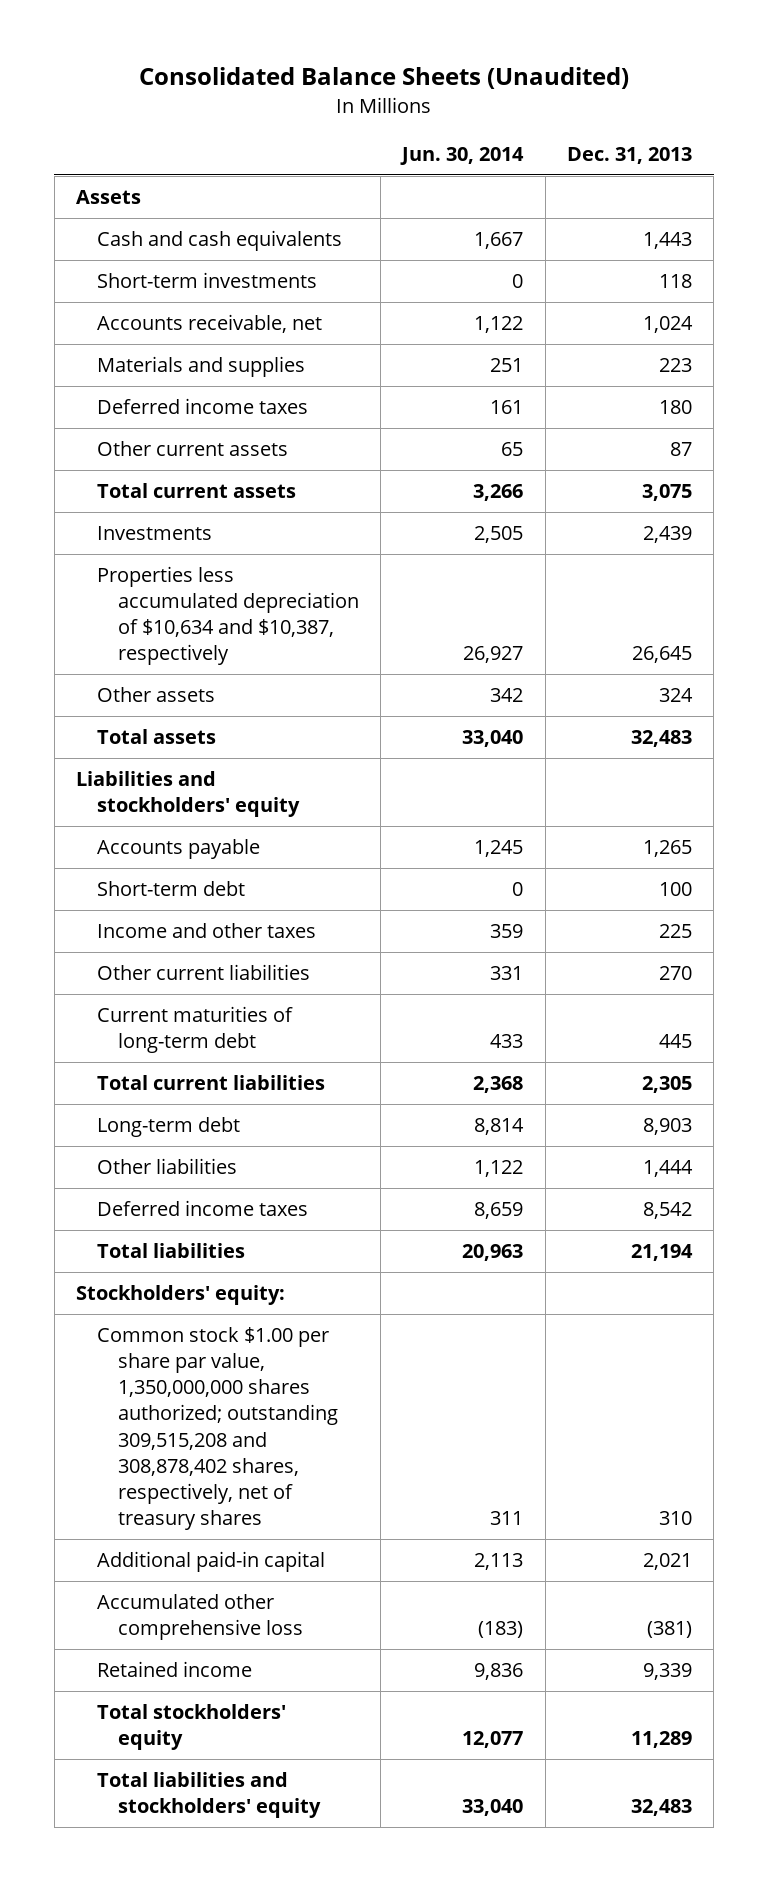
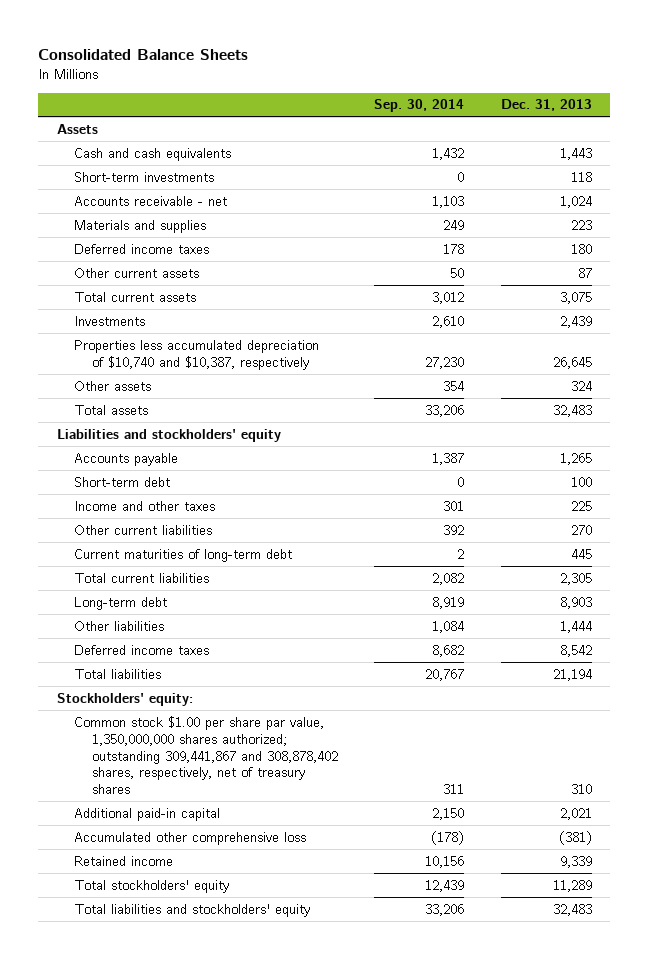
- Consolidated Balance Sheets (Unaudited)
+ Consolidated Balance Sheets
- | Jun. 30, 2014 | Dec. 31, 2013
+ | Sep. 30, 2014 | Dec. 31, 2013
- Accounts receivable, net | 1,122 | 1,024
+ Accounts receivable - net | 1,103 | 1,024
- Properties less accumulated depreciation of $10,634 and $10,387, respectively | 26,927 | 26,645
+ Properties less accumulated depreciation of $10,740 and $10,387, respectively | 27,230 | 26,645
- Common stock $1.00 per share par value, 1,350,000,000 shares authorized; outstanding 309,515,208 and 308,878,402 shares, respectively, net of treasury shares | 311 | 310
+ Common stock $1.00 per share par value, 1,350,000,000 shares authorized; outstanding 309,441,867 and 308,878,402 shares, respectively, net of treasury shares | 311 | 310

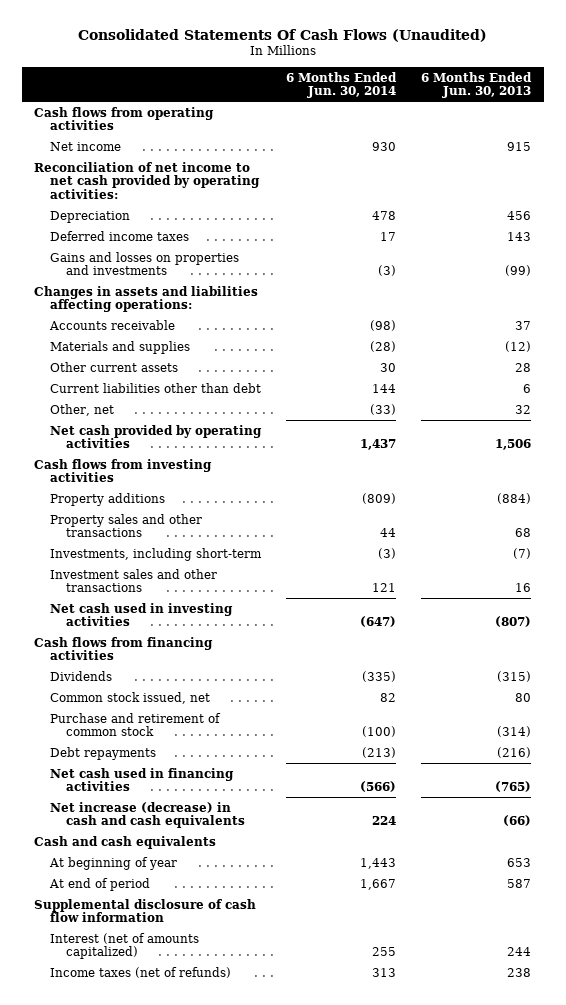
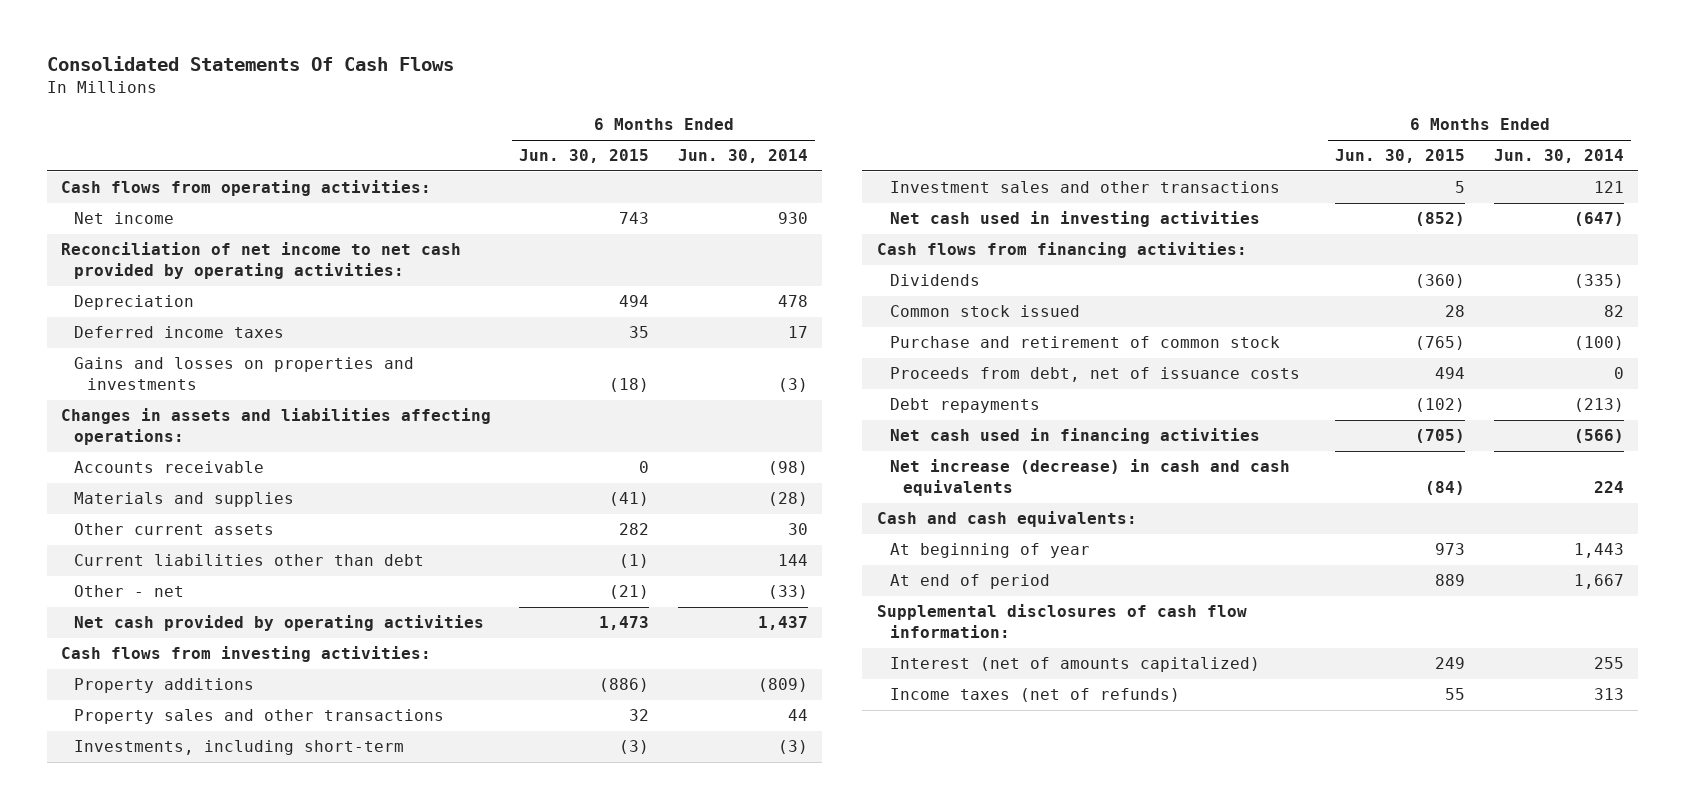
- Consolidated Statements Of Cash Flows (Unaudited)
+ Consolidated Statements Of Cash Flows
- | 6 Months Ended Jun. 30, 2014 | 6 Months Ended Jun. 30, 2013
+ | 6 Months Ended Jun. 30, 2015 | 6 Months Ended Jun. 30, 2014
- Cash flows from operating activities
+ Cash flows from operating activities:
- Other, net | (33) | 32
+ Other - net | (21) | (33)
- Cash flows from investing activities
+ Cash flows from investing activities:
- Cash flows from financing activities
+ Cash flows from financing activities:
- Common stock issued, net | 82 | 80
+ Common stock issued | 28 | 82
+ Proceeds from debt, net of issuance costs | 494 | 0
- Cash and cash equivalents
+ Cash and cash equivalents:
- Supplemental disclosure of cash flow information
+ Supplemental disclosures of cash flow information:

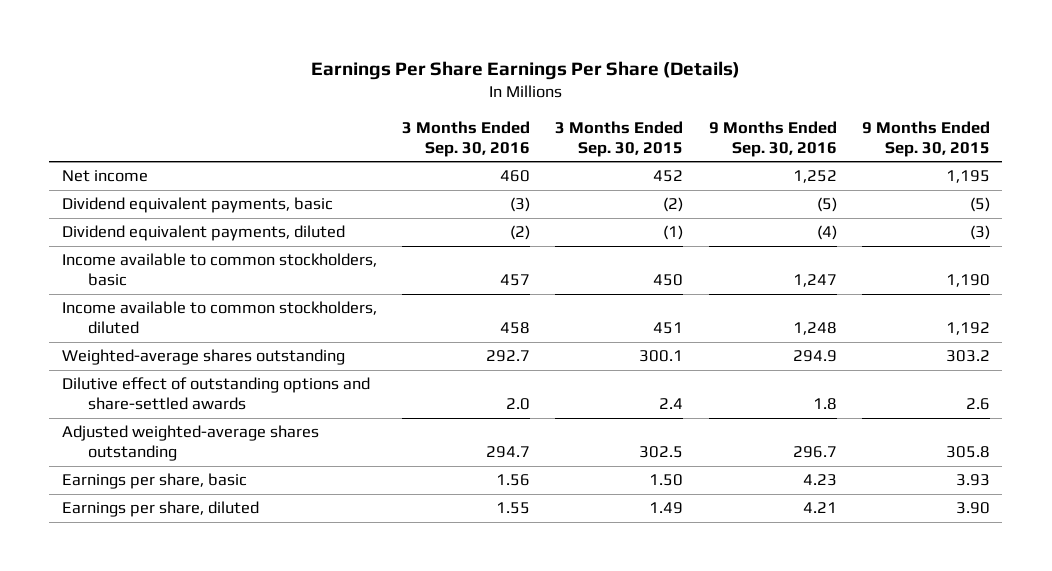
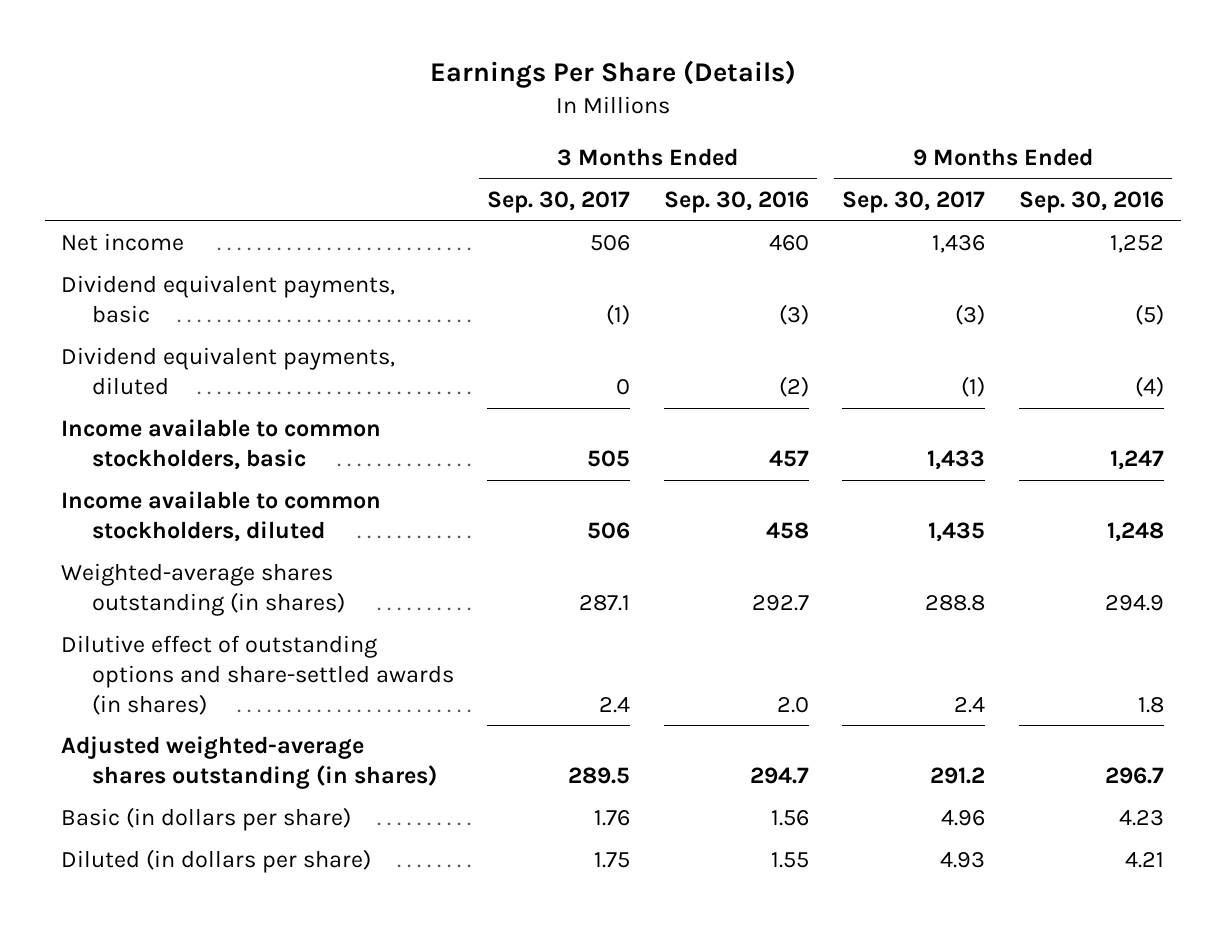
- Earnings Per Share Earnings Per Share (Details)
+ Earnings Per Share (Details)
- | 3 Months Ended Sep. 30, 2016 | 3 Months Ended Sep. 30, 2015 | 9 Months Ended Sep. 30, 2016 | 9 Months Ended Sep. 30, 2015
+ | 3 Months Ended Sep. 30, 2017 | 3 Months Ended Sep. 30, 2016 | 9 Months Ended Sep. 30, 2017 | 9 Months Ended Sep. 30, 2016
- Weighted-average shares outstanding | 292.7 | 300.1 | 294.9 | 303.2
- Dilutive effect of outstanding options and share-settled awards | 2.0 | 2.4 | 1.8 | 2.6
- Adjusted weighted-average shares outstanding | 294.7 | 302.5 | 296.7 | 305.8
- Earnings per share, basic | 1.56 | 1.50 | 4.23 | 3.93
- Earnings per share, diluted | 1.55 | 1.49 | 4.21 | 3.90
+ Weighted-average shares outstanding (in shares) | 287.1 | 292.7 | 288.8 | 294.9
+ Dilutive effect of outstanding options and share-settled awards (in shares) | 2.4 | 2.0 | 2.4 | 1.8
+ Adjusted weighted-average shares outstanding (in shares) | 289.5 | 294.7 | 291.2 | 296.7
+ Basic (in dollars per share) | 1.76 | 1.56 | 4.96 | 4.23
+ Diluted (in dollars per share) | 1.75 | 1.55 | 4.93 | 4.21

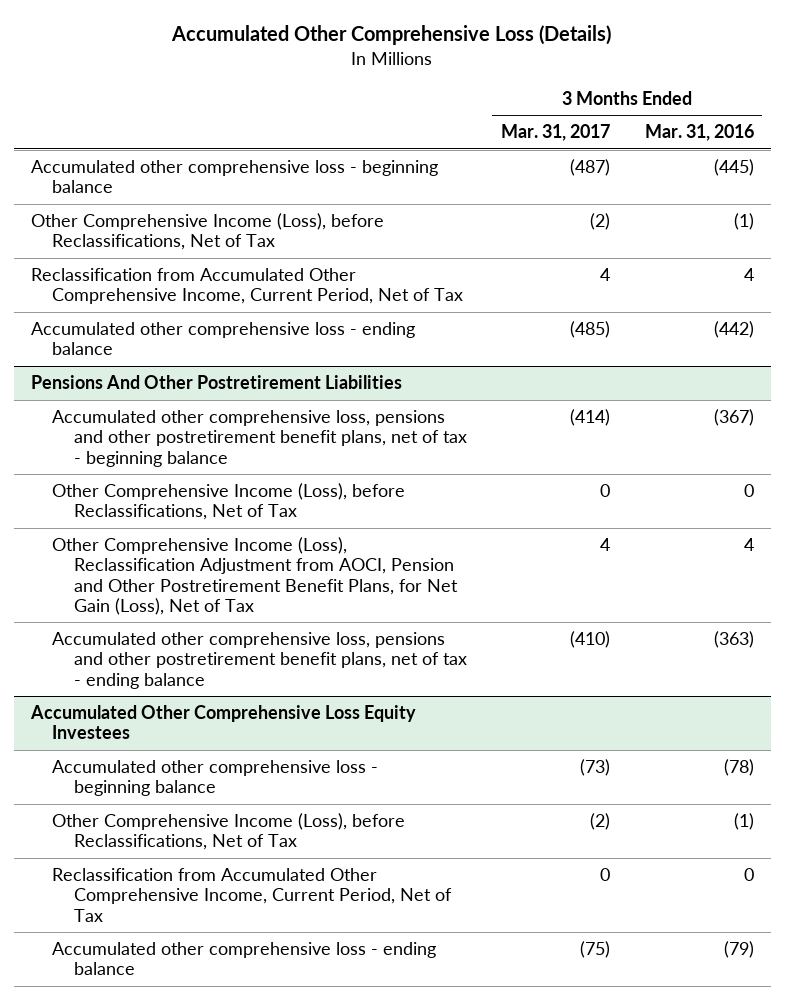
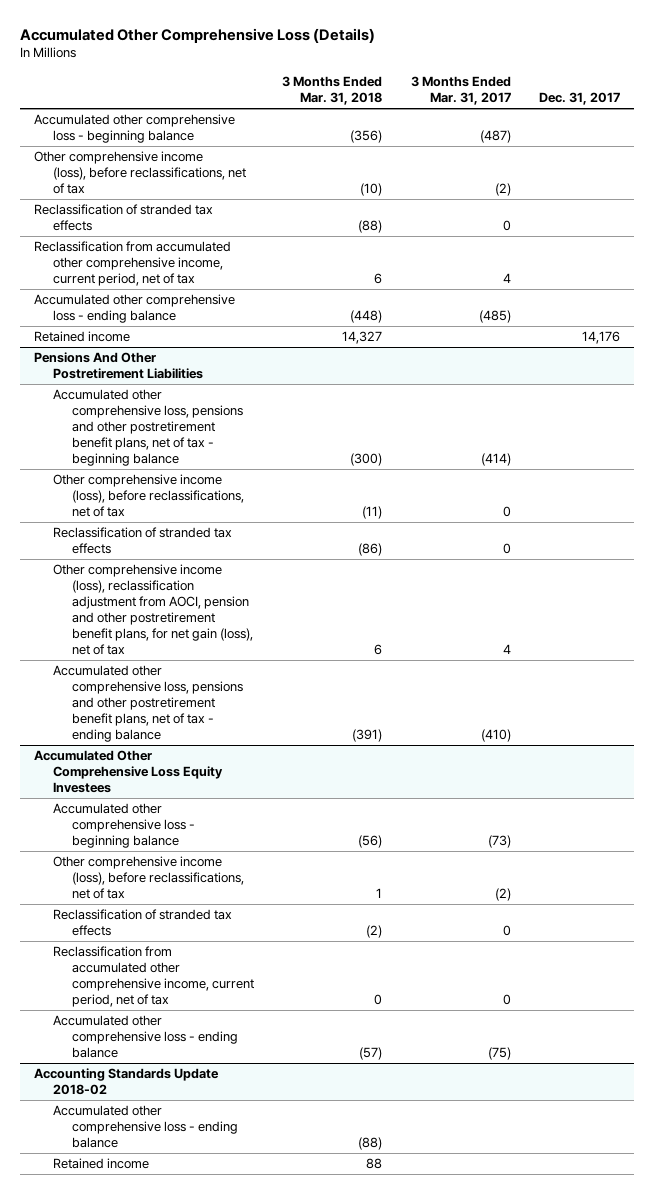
- | 3 Months Ended Mar. 31, 2017 | 3 Months Ended Mar. 31, 2016
+ | 3 Months Ended Mar. 31, 2018 | 3 Months Ended Mar. 31, 2017 | Dec. 31, 2017
- Other Comprehensive Income (Loss), before Reclassifications, Net of Tax | (2) | (1)
- Reclassification from Accumulated Other Comprehensive Income, Current Period, Net of Tax | 4 | 4
+ Other comprehensive income (loss), before reclassifications, net of tax | (10) | (2) |
+ Reclassification of stranded tax effects | (88) | 0 |
+ Reclassification from accumulated other comprehensive income, current period, net of tax | 6 | 4 |
+ Retained income | 14,327 | | 14,176
@ Pensions And Other Postretirement Liabilities
- Other Comprehensive Income (Loss), before Reclassifications, Net of Tax | 0 | 0
- Other Comprehensive Income (Loss), Reclassification Adjustment from AOCI, Pension and Other Postretirement Benefit Plans, for Net Gain (Loss), Net of Tax | 4 | 4
+ Other comprehensive income (loss), before reclassifications, net of tax | (11) | 0 |
+ Reclassification of stranded tax effects | (86) | 0 |
+ Other comprehensive income (loss), reclassification adjustment from AOCI, pension and other postretirement benefit plans, for net gain (loss), net of tax | 6 | 4 |
@ Accumulated Other Comprehensive Loss Equity Investees
- Other Comprehensive Income (Loss), before Reclassifications, Net of Tax | (2) | (1)
- Reclassification from Accumulated Other Comprehensive Income, Current Period, Net of Tax | 0 | 0
+ Other comprehensive income (loss), before reclassifications, net of tax | 1 | (2) |
+ Reclassification of stranded tax effects | (2) | 0 |
+ Reclassification from accumulated other comprehensive income, current period, net of tax | 0 | 0 |
+ Accounting Standards Update 2018-02
+ Accumulated other comprehensive loss - ending balance | (88) | |
+ Retained income | 88 | |

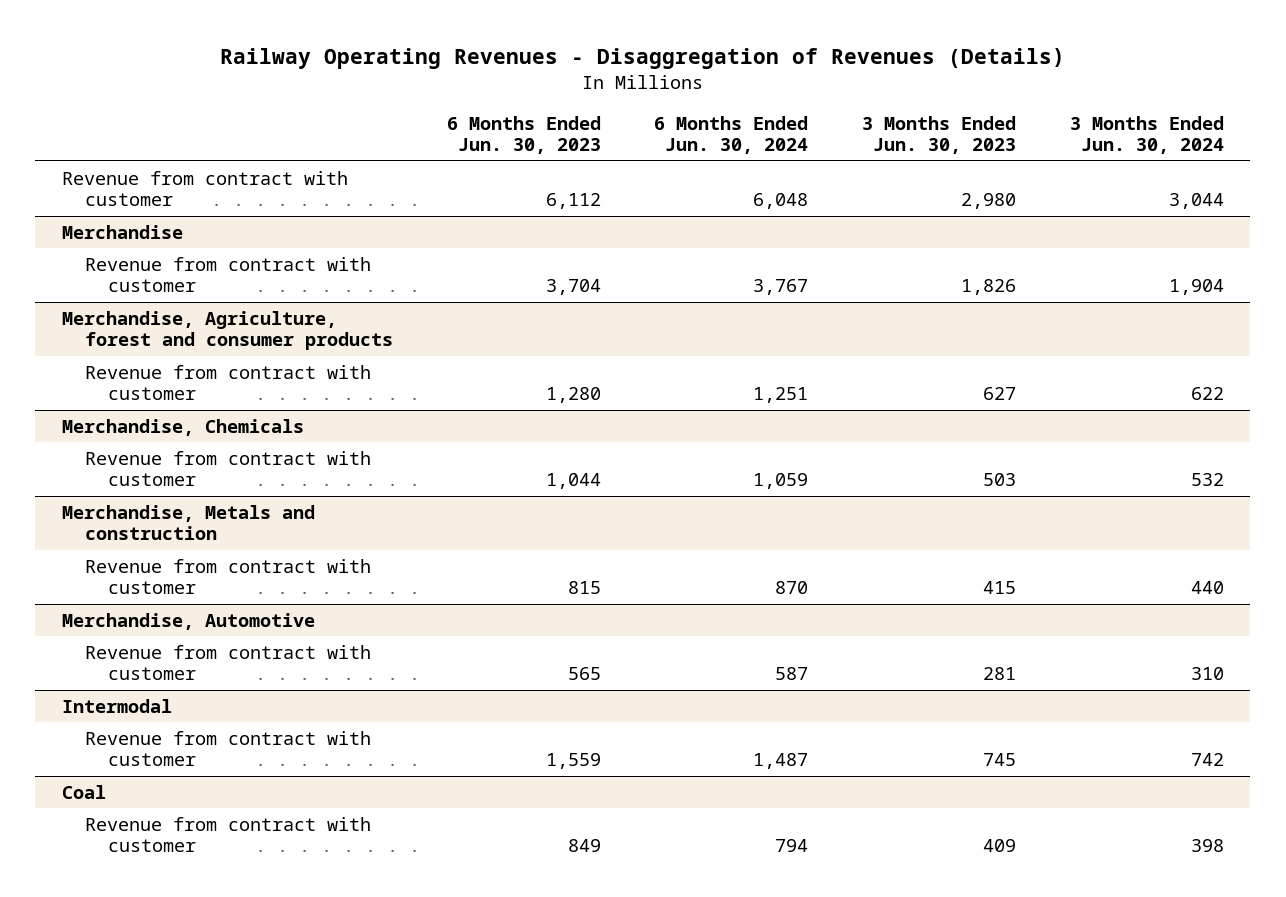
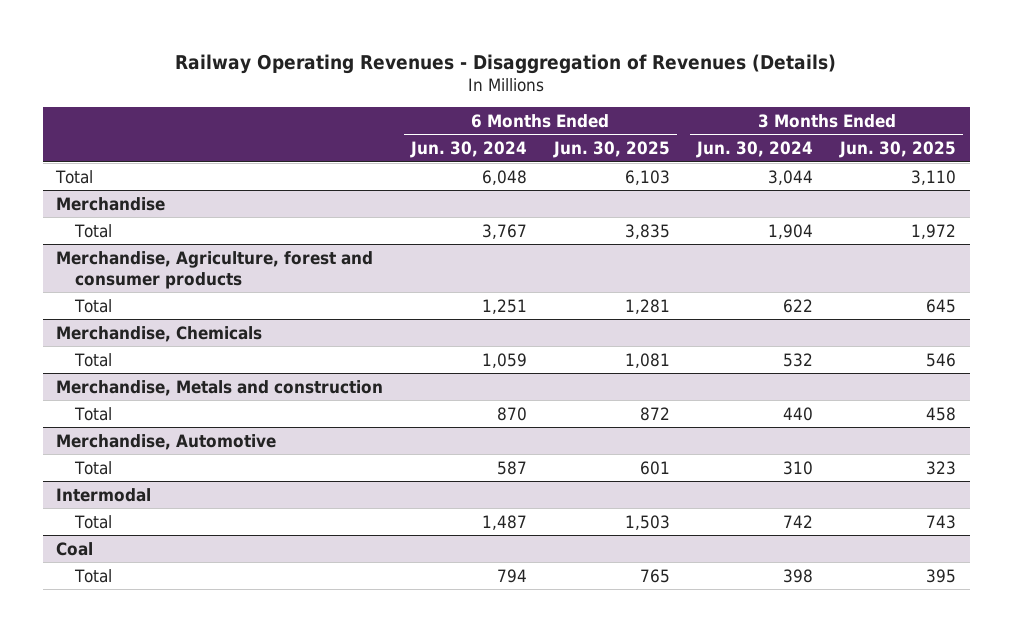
- | 6 Months Ended Jun. 30, 2023 | 6 Months Ended Jun. 30, 2024 | 3 Months Ended Jun. 30, 2023 | 3 Months Ended Jun. 30, 2024
+ | 6 Months Ended Jun. 30, 2024 | 6 Months Ended Jun. 30, 2025 | 3 Months Ended Jun. 30, 2024 | 3 Months Ended Jun. 30, 2025
- Revenue from contract with customer | 6,112 | 6,048 | 2,980 | 3,044
+ Total | 6,048 | 6,103 | 3,044 | 3,110
@ Merchandise
- Revenue from contract with customer | 3,704 | 3,767 | 1,826 | 1,904
+ Total | 3,767 | 3,835 | 1,904 | 1,972
@ Merchandise, Agriculture, forest and consumer products
- Revenue from contract with customer | 1,280 | 1,251 | 627 | 622
+ Total | 1,251 | 1,281 | 622 | 645
@ Merchandise, Chemicals
- Revenue from contract with customer | 1,044 | 1,059 | 503 | 532
+ Total | 1,059 | 1,081 | 532 | 546
@ Merchandise, Metals and construction
- Revenue from contract with customer | 815 | 870 | 415 | 440
+ Total | 870 | 872 | 440 | 458
@ Merchandise, Automotive
- Revenue from contract with customer | 565 | 587 | 281 | 310
+ Total | 587 | 601 | 310 | 323
@ Intermodal
- Revenue from contract with customer | 1,559 | 1,487 | 745 | 742
+ Total | 1,487 | 1,503 | 742 | 743
@ Coal
- Revenue from contract with customer | 849 | 794 | 409 | 398
+ Total | 794 | 765 | 398 | 395

